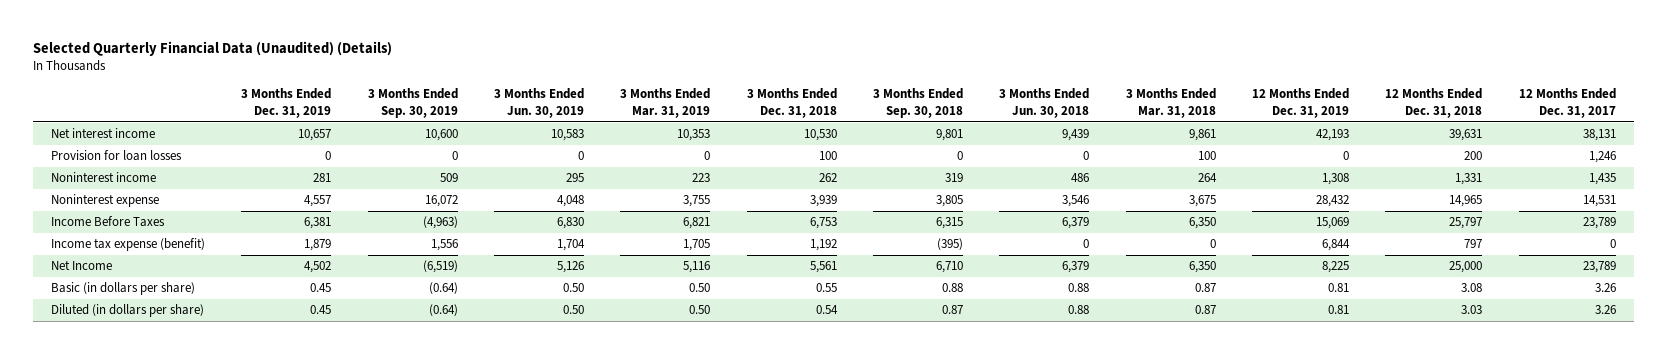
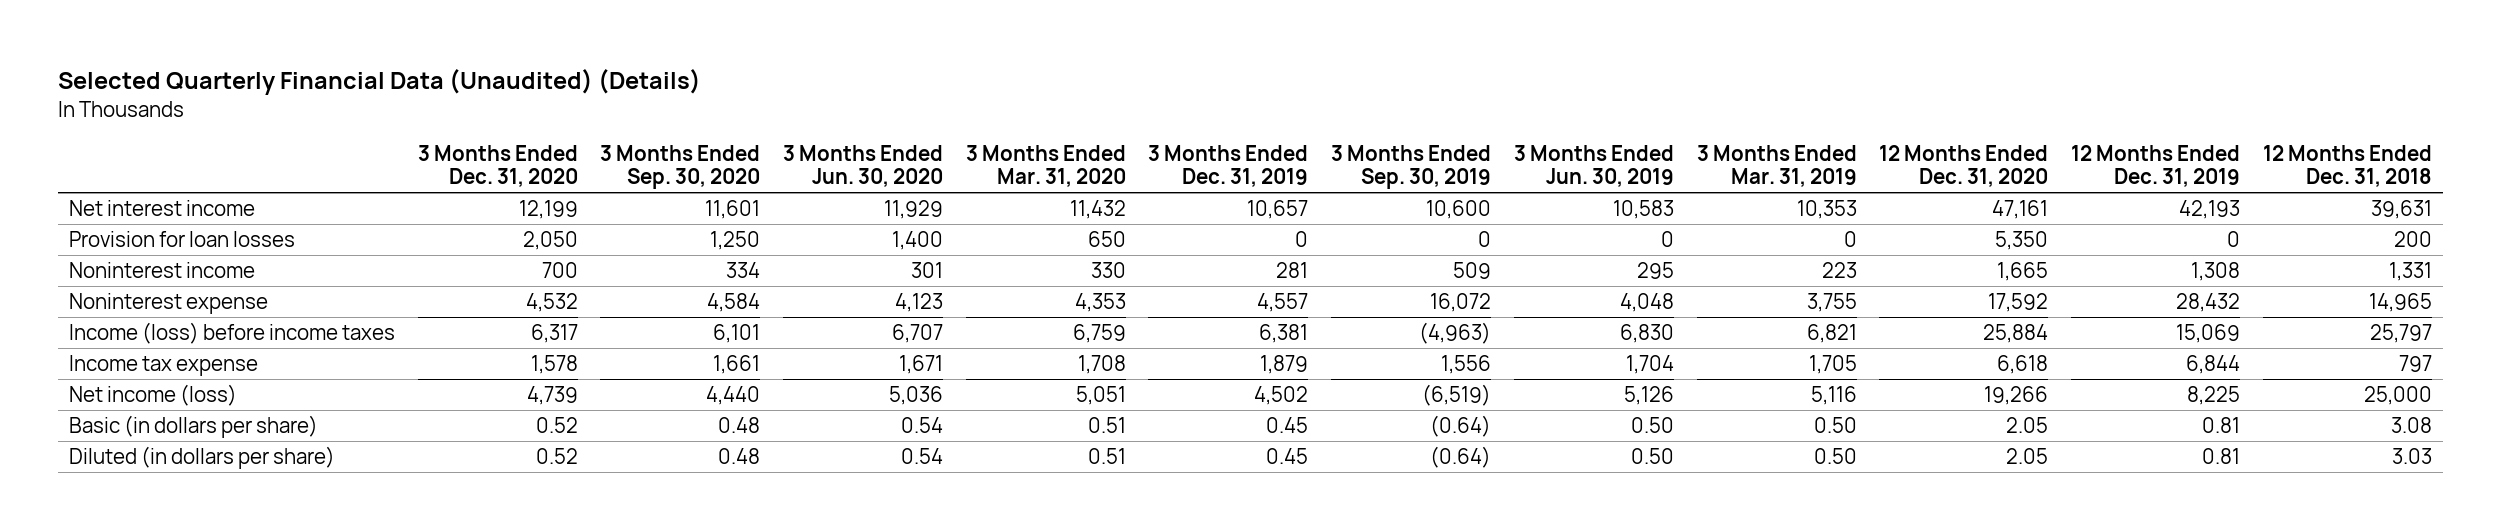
- | 3 Months Ended Dec. 31, 2019 | 3 Months Ended Sep. 30, 2019 | 3 Months Ended Jun. 30, 2019 | 3 Months Ended Mar. 31, 2019 | 3 Months Ended Dec. 31, 2018 | 3 Months Ended Sep. 30, 2018 | 3 Months Ended Jun. 30, 2018 | 3 Months Ended Mar. 31, 2018 | 12 Months Ended Dec. 31, 2019 | 12 Months Ended Dec. 31, 2018 | 12 Months Ended Dec. 31, 2017
+ | 3 Months Ended Dec. 31, 2020 | 3 Months Ended Sep. 30, 2020 | 3 Months Ended Jun. 30, 2020 | 3 Months Ended Mar. 31, 2020 | 3 Months Ended Dec. 31, 2019 | 3 Months Ended Sep. 30, 2019 | 3 Months Ended Jun. 30, 2019 | 3 Months Ended Mar. 31, 2019 | 12 Months Ended Dec. 31, 2020 | 12 Months Ended Dec. 31, 2019 | 12 Months Ended Dec. 31, 2018
- Income Before Taxes | 6,381 | (4,963) | 6,830 | 6,821 | 6,753 | 6,315 | 6,379 | 6,350 | 15,069 | 25,797 | 23,789
- Income tax expense (benefit) | 1,879 | 1,556 | 1,704 | 1,705 | 1,192 | (395) | 0 | 0 | 6,844 | 797 | 0
- Net Income | 4,502 | (6,519) | 5,126 | 5,116 | 5,561 | 6,710 | 6,379 | 6,350 | 8,225 | 25,000 | 23,789
+ Income (loss) before income taxes | 6,317 | 6,101 | 6,707 | 6,759 | 6,381 | (4,963) | 6,830 | 6,821 | 25,884 | 15,069 | 25,797
+ Income tax expense | 1,578 | 1,661 | 1,671 | 1,708 | 1,879 | 1,556 | 1,704 | 1,705 | 6,618 | 6,844 | 797
+ Net income (loss) | 4,739 | 4,440 | 5,036 | 5,051 | 4,502 | (6,519) | 5,126 | 5,116 | 19,266 | 8,225 | 25,000

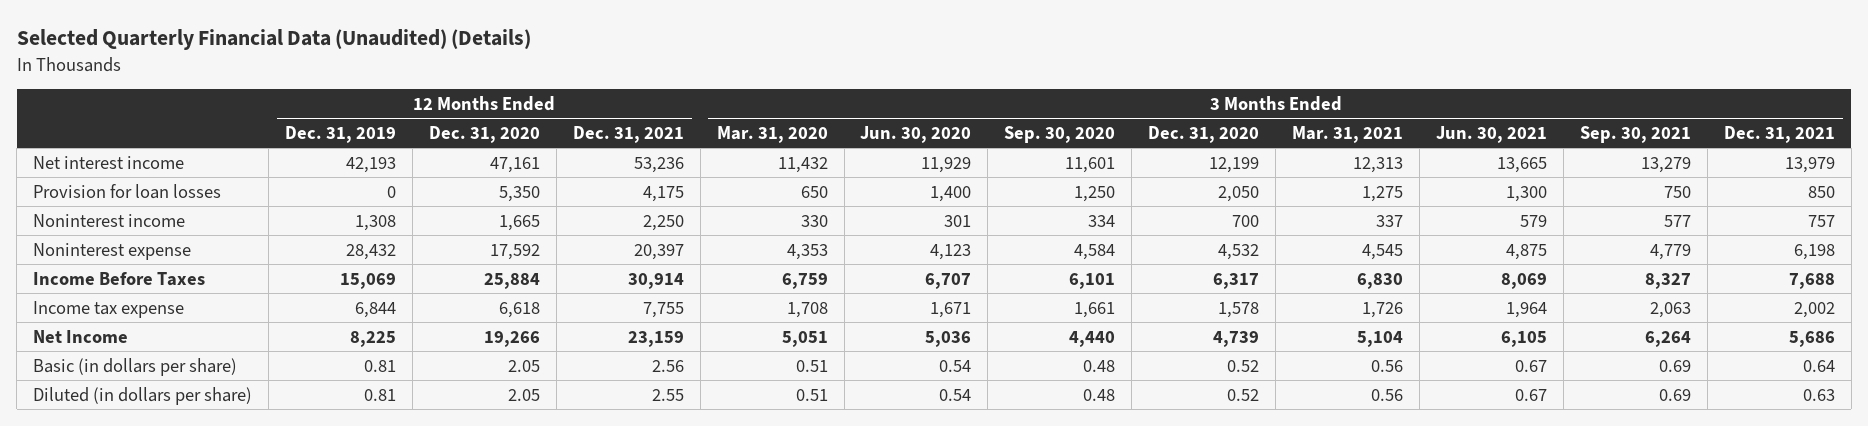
- | 3 Months Ended Dec. 31, 2020 | 3 Months Ended Sep. 30, 2020 | 3 Months Ended Jun. 30, 2020 | 3 Months Ended Mar. 31, 2020 | 3 Months Ended Dec. 31, 2019 | 3 Months Ended Sep. 30, 2019 | 3 Months Ended Jun. 30, 2019 | 3 Months Ended Mar. 31, 2019 | 12 Months Ended Dec. 31, 2020 | 12 Months Ended Dec. 31, 2019 | 12 Months Ended Dec. 31, 2018
+ | 12 Months Ended Dec. 31, 2019 | 12 Months Ended Dec. 31, 2020 | 12 Months Ended Dec. 31, 2021 | 3 Months Ended Mar. 31, 2020 | 3 Months Ended Jun. 30, 2020 | 3 Months Ended Sep. 30, 2020 | 3 Months Ended Dec. 31, 2020 | 3 Months Ended Mar. 31, 2021 | 3 Months Ended Jun. 30, 2021 | 3 Months Ended Sep. 30, 2021 | 3 Months Ended Dec. 31, 2021
- Income (loss) before income taxes | 6,317 | 6,101 | 6,707 | 6,759 | 6,381 | (4,963) | 6,830 | 6,821 | 25,884 | 15,069 | 25,797
+ Income Before Taxes | 15,069 | 25,884 | 30,914 | 6,759 | 6,707 | 6,101 | 6,317 | 6,830 | 8,069 | 8,327 | 7,688
- Net income (loss) | 4,739 | 4,440 | 5,036 | 5,051 | 4,502 | (6,519) | 5,126 | 5,116 | 19,266 | 8,225 | 25,000
+ Net Income | 8,225 | 19,266 | 23,159 | 5,051 | 5,036 | 4,440 | 4,739 | 5,104 | 6,105 | 6,264 | 5,686

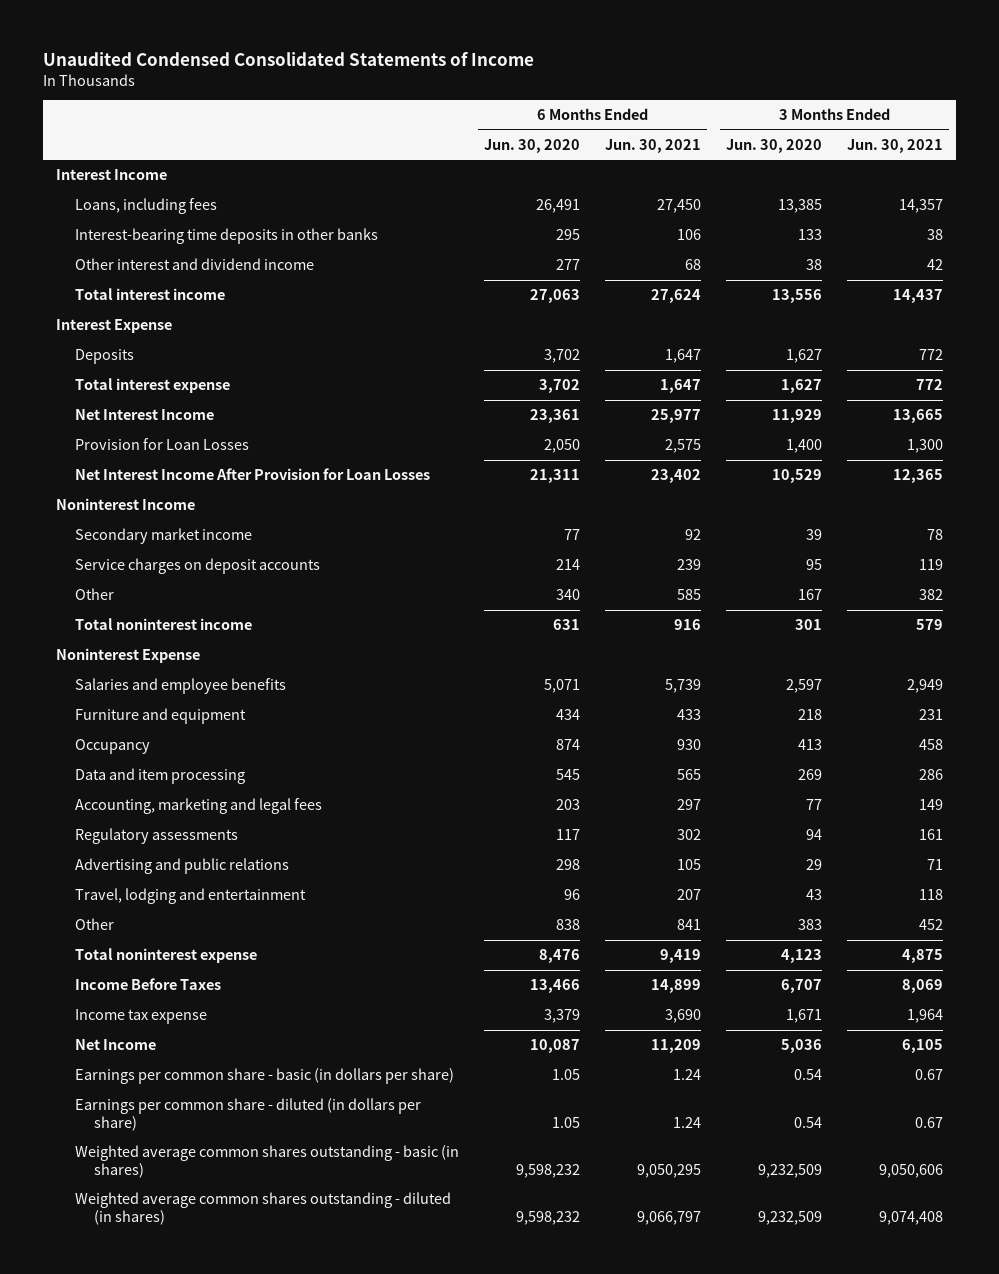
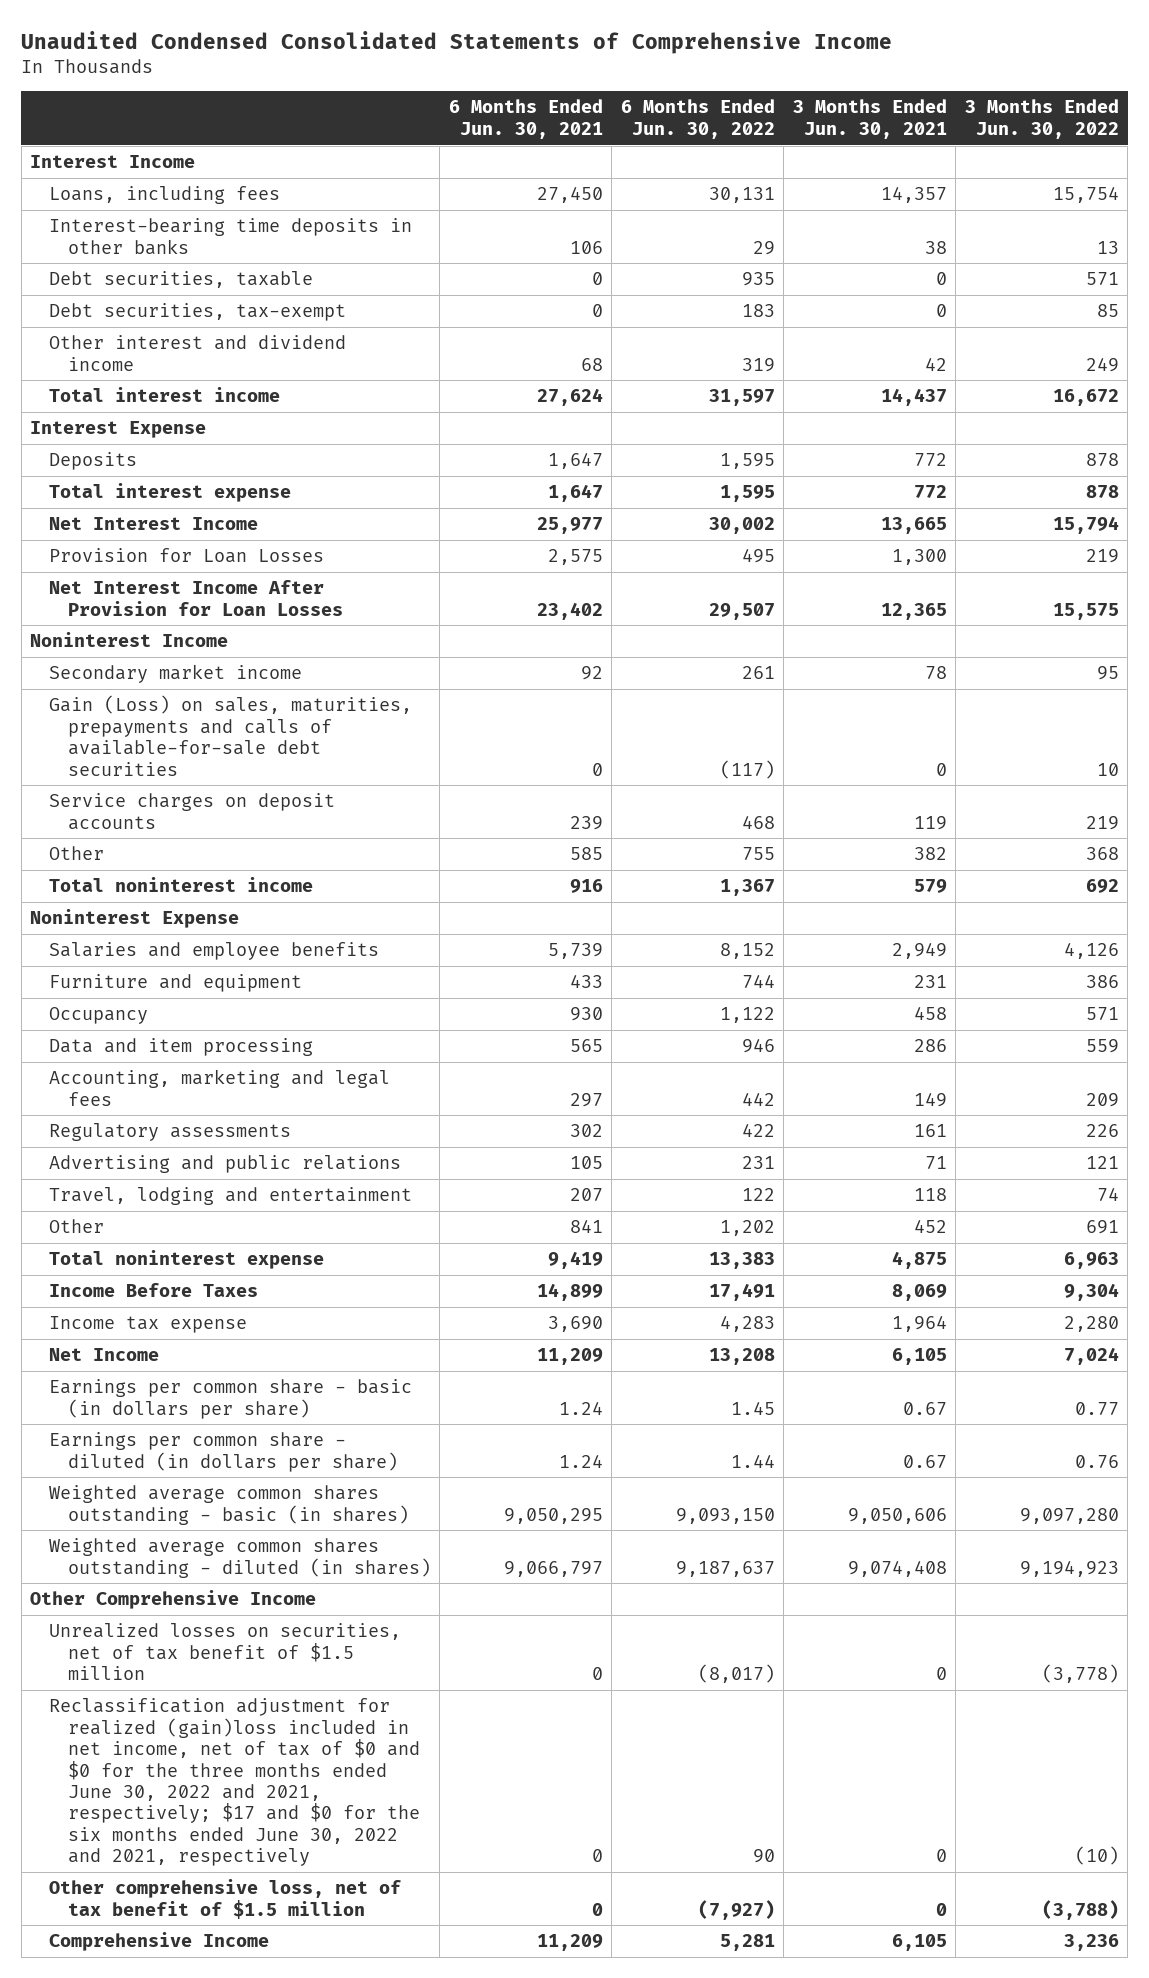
- Unaudited Condensed Consolidated Statements of Income
+ Unaudited Condensed Consolidated Statements of Comprehensive Income
- | 6 Months Ended Jun. 30, 2020 | 6 Months Ended Jun. 30, 2021 | 3 Months Ended Jun. 30, 2020 | 3 Months Ended Jun. 30, 2021
+ | 6 Months Ended Jun. 30, 2021 | 6 Months Ended Jun. 30, 2022 | 3 Months Ended Jun. 30, 2021 | 3 Months Ended Jun. 30, 2022
+ Debt securities, taxable | 0 | 935 | 0 | 571
+ Debt securities, tax-exempt | 0 | 183 | 0 | 85
+ Gain (Loss) on sales, maturities, prepayments and calls of available-for-sale debt securities | 0 | (117) | 0 | 10
+ Other Comprehensive Income
+ Unrealized losses on securities, net of tax benefit of $1.5 million | 0 | (8,017) | 0 | (3,778)
+ Reclassification adjustment for realized (gain)loss included in net income, net of tax of $0 and $0 for the three months ended June 30, 2022 and 2021, respectively; $17 and $0 for the six months ended June 30, 2022 and 2021, respectively | 0 | 90 | 0 | (10)
+ Other comprehensive loss, net of tax benefit of $1.5 million | 0 | (7,927) | 0 | (3,788)
+ Comprehensive Income | 11,209 | 5,281 | 6,105 | 3,236

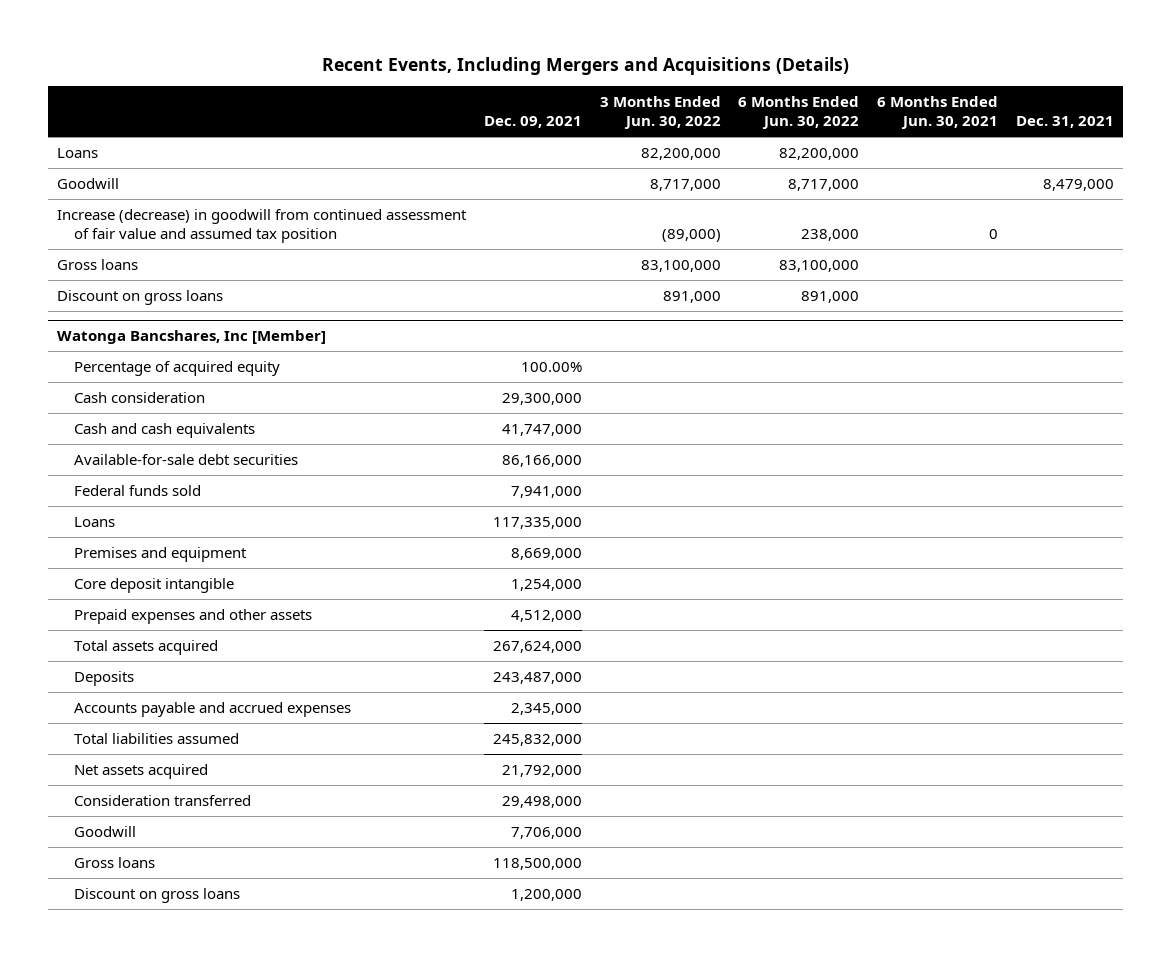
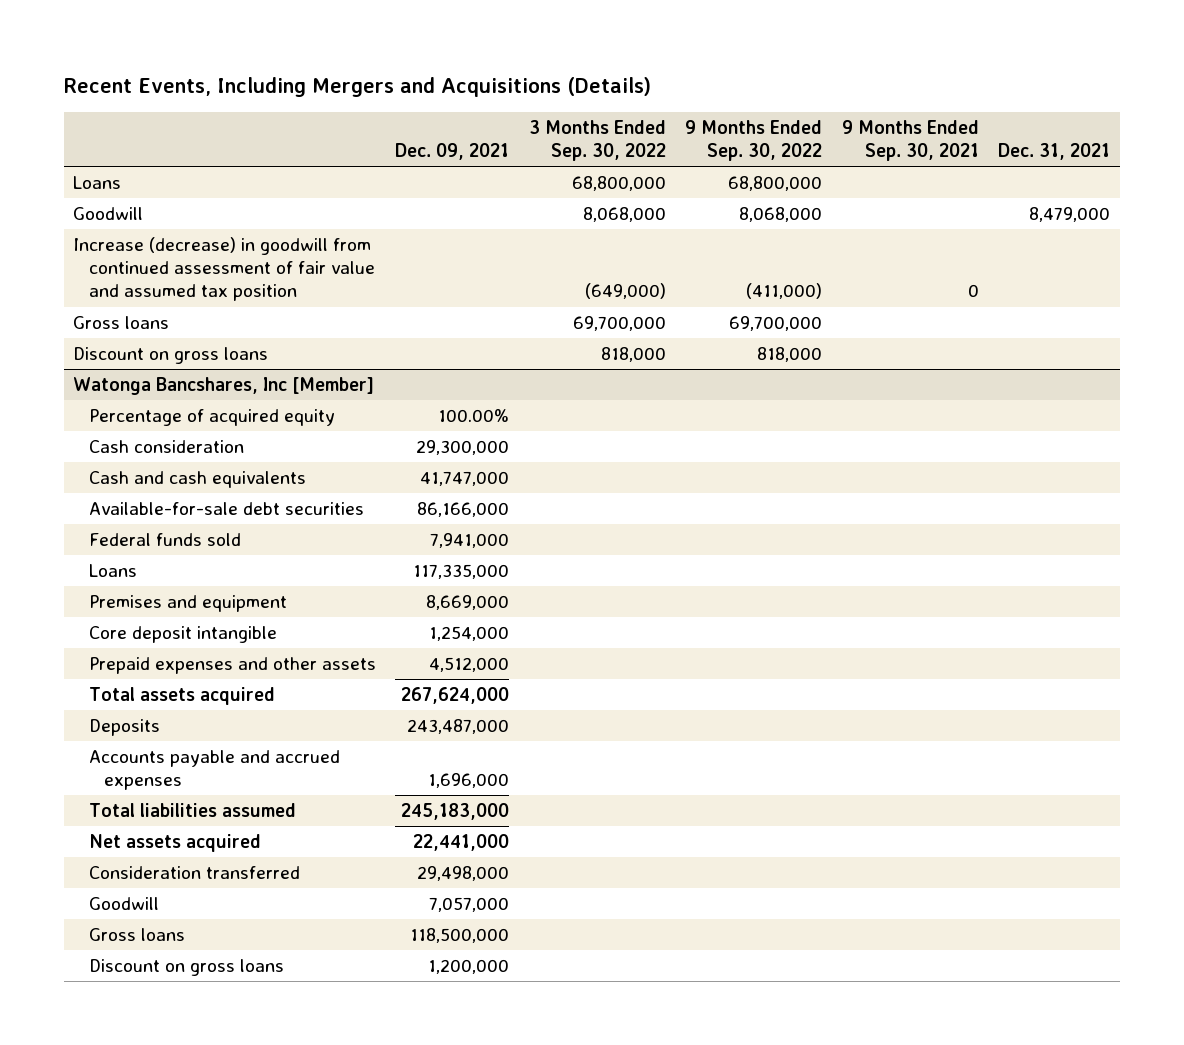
- | Dec. 09, 2021 | 3 Months Ended Jun. 30, 2022 | 6 Months Ended Jun. 30, 2022 | 6 Months Ended Jun. 30, 2021 | Dec. 31, 2021
+ | Dec. 09, 2021 | 3 Months Ended Sep. 30, 2022 | 9 Months Ended Sep. 30, 2022 | 9 Months Ended Sep. 30, 2021 | Dec. 31, 2021
@ Watonga Bancshares, Inc [Member]
- Accounts payable and accrued expenses | 2,345,000 | | | |
- Total liabilities assumed | 245,832,000 | | | |
- Net assets acquired | 21,792,000 | | | |
+ Accounts payable and accrued expenses | 1,696,000 | | | |
+ Total liabilities assumed | 245,183,000 | | | |
+ Net assets acquired | 22,441,000 | | | |
- Goodwill | 7,706,000 | | | |
+ Goodwill | 7,057,000 | | | |

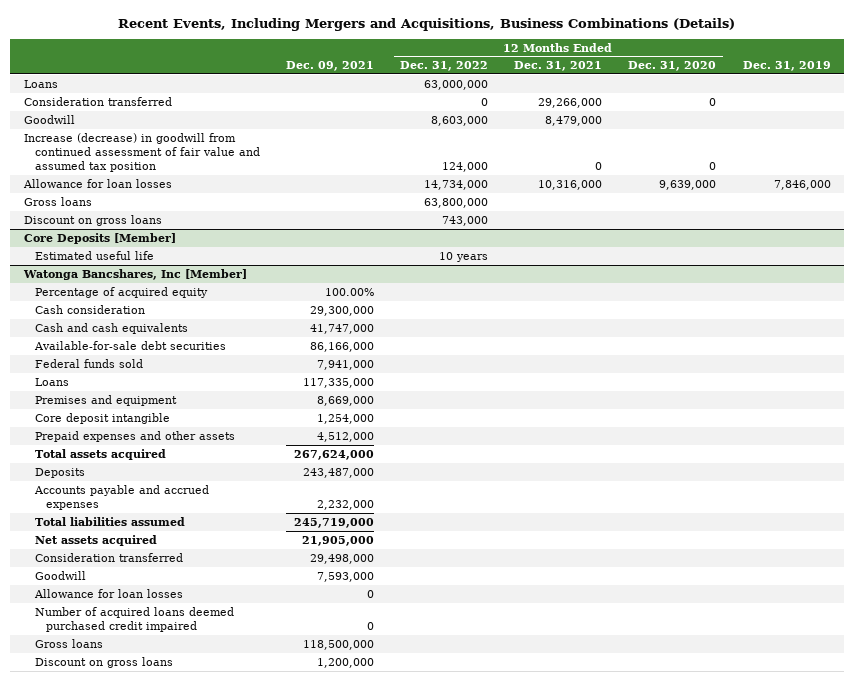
- Recent Events, Including Mergers and Acquisitions (Details)
+ Recent Events, Including Mergers and Acquisitions, Business Combinations (Details)
- | Dec. 09, 2021 | 3 Months Ended Sep. 30, 2022 | 9 Months Ended Sep. 30, 2022 | 9 Months Ended Sep. 30, 2021 | Dec. 31, 2021
+ | Dec. 09, 2021 | 12 Months Ended Dec. 31, 2022 | 12 Months Ended Dec. 31, 2021 | 12 Months Ended Dec. 31, 2020 | Dec. 31, 2019
+ Consideration transferred | | 0 | 29,266,000 | 0 |
+ Allowance for loan losses | | 14,734,000 | 10,316,000 | 9,639,000 | 7,846,000
+ Core Deposits [Member]
+ Estimated useful life | | 10 years | | |
@ Watonga Bancshares, Inc [Member]
- Accounts payable and accrued expenses | 1,696,000 | | | |
- Total liabilities assumed | 245,183,000 | | | |
- Net assets acquired | 22,441,000 | | | |
+ Accounts payable and accrued expenses | 2,232,000 | | | |
+ Total liabilities assumed | 245,719,000 | | | |
+ Net assets acquired | 21,905,000 | | | |
- Goodwill | 7,057,000 | | | |
+ Goodwill | 7,593,000 | | | |
+ Allowance for loan losses | 0 | | | |
+ Number of acquired loans deemed purchased credit impaired | 0 | | | |

